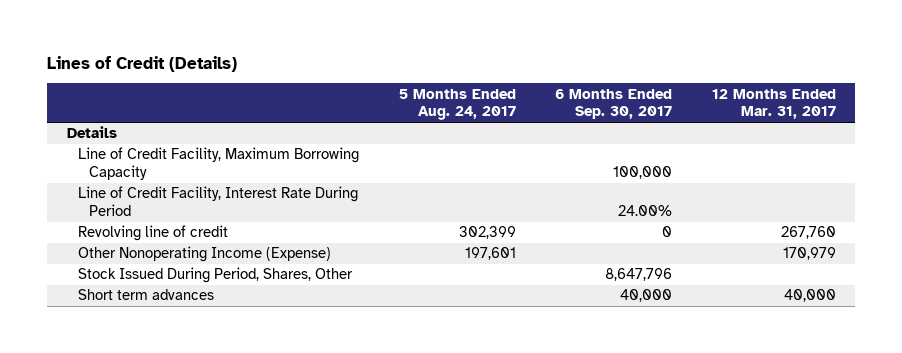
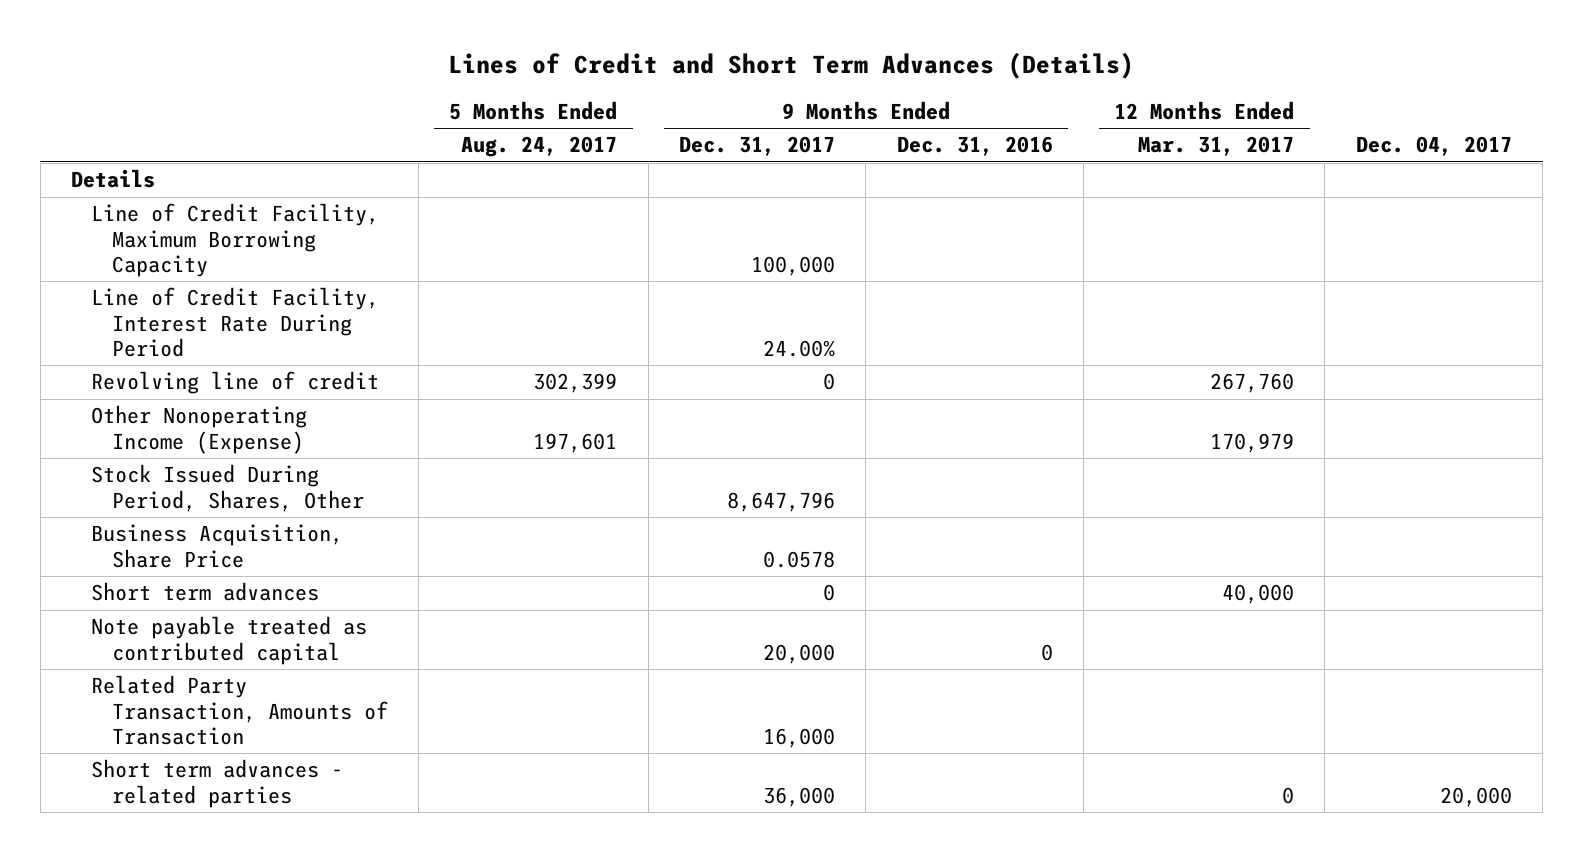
- Lines of Credit (Details)
+ Lines of Credit and Short Term Advances (Details)
- | 5 Months Ended Aug. 24, 2017 | 6 Months Ended Sep. 30, 2017 | 12 Months Ended Mar. 31, 2017
+ | 5 Months Ended Aug. 24, 2017 | 9 Months Ended Dec. 31, 2017 | 9 Months Ended Dec. 31, 2016 | 12 Months Ended Mar. 31, 2017 | Dec. 04, 2017
+ Business Acquisition, Share Price | | 0.0578 | | |
+ Note payable treated as contributed capital | | 20,000 | 0 | |
+ Related Party Transaction, Amounts of Transaction | | 16,000 | | |
+ Short term advances - related parties | | 36,000 | | 0 | 20,000

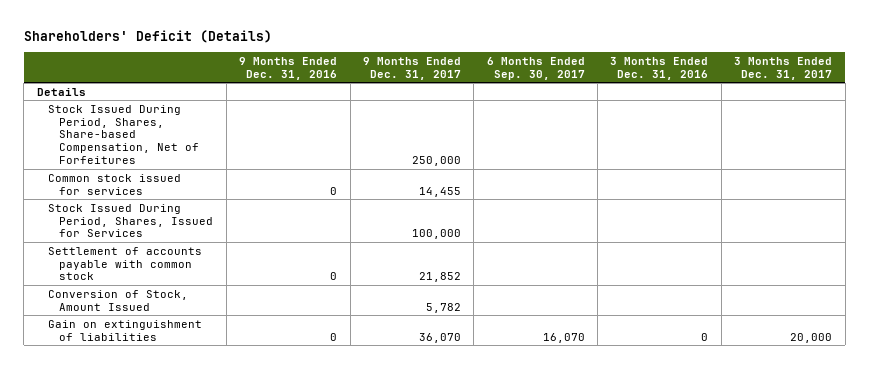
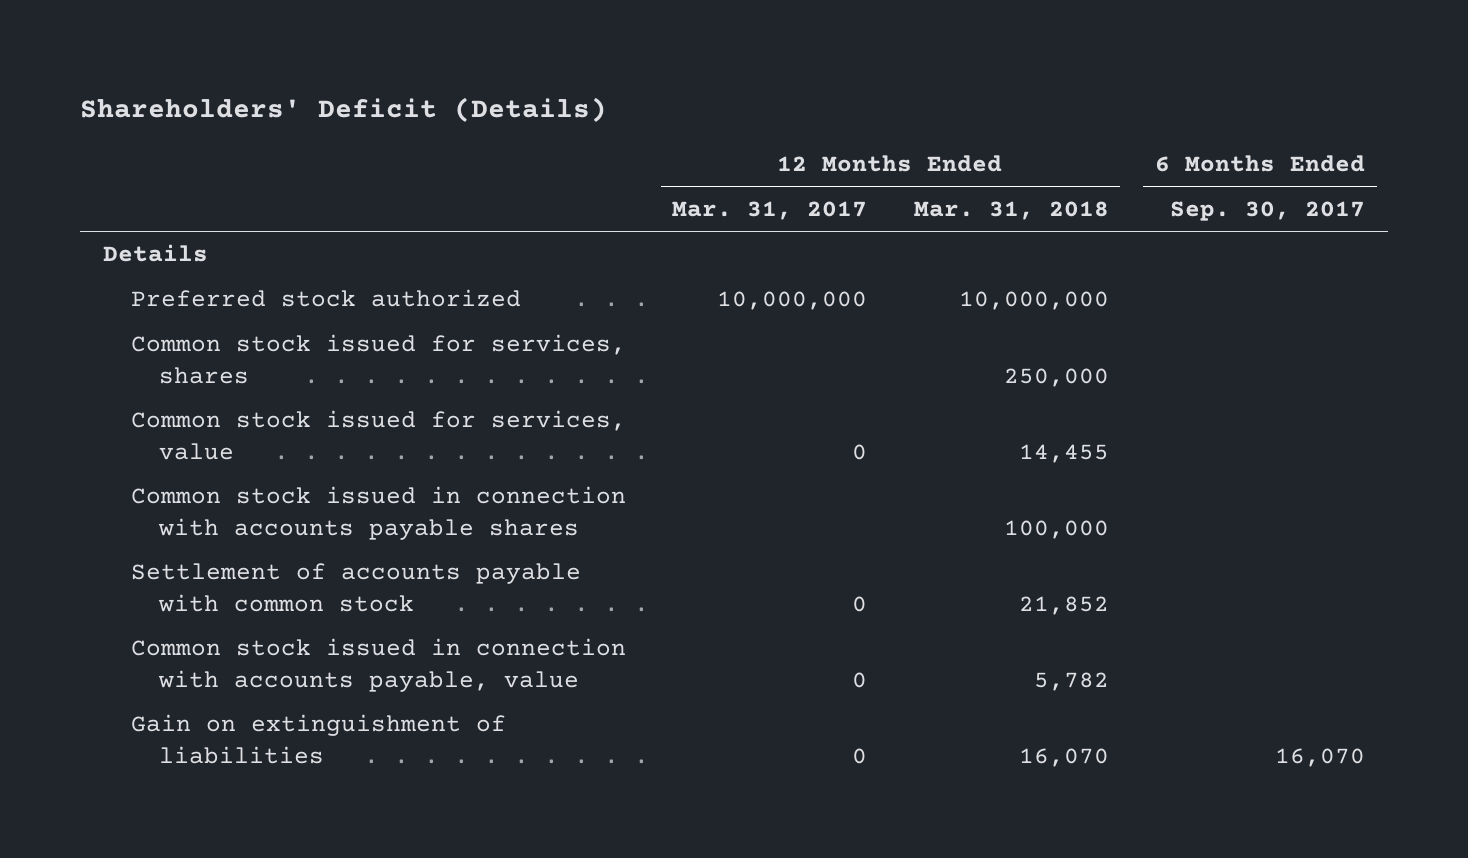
- | 9 Months Ended Dec. 31, 2016 | 9 Months Ended Dec. 31, 2017 | 6 Months Ended Sep. 30, 2017 | 3 Months Ended Dec. 31, 2016 | 3 Months Ended Dec. 31, 2017
+ | 12 Months Ended Mar. 31, 2017 | 12 Months Ended Mar. 31, 2018 | 6 Months Ended Sep. 30, 2017
- Stock Issued During Period, Shares, Share-based Compensation, Net of Forfeitures | | 250,000 | | |
- Common stock issued for services | 0 | 14,455 | | |
- Stock Issued During Period, Shares, Issued for Services | | 100,000 | | |
+ Preferred stock authorized | 10,000,000 | 10,000,000 |
+ Common stock issued for services, shares | | 250,000 |
+ Common stock issued for services, value | 0 | 14,455 |
+ Common stock issued in connection with accounts payable shares | | 100,000 |
- Conversion of Stock, Amount Issued | | 5,782 | | |
+ Common stock issued in connection with accounts payable, value | 0 | 5,782 |

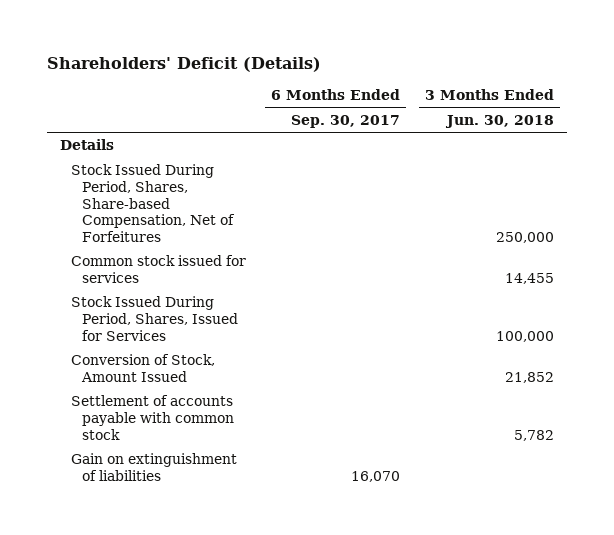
- | 12 Months Ended Mar. 31, 2017 | 12 Months Ended Mar. 31, 2018 | 6 Months Ended Sep. 30, 2017
+ | 6 Months Ended Sep. 30, 2017 | 3 Months Ended Jun. 30, 2018
- Preferred stock authorized | 10,000,000 | 10,000,000 |
- Common stock issued for services, shares | | 250,000 |
- Common stock issued for services, value | 0 | 14,455 |
- Common stock issued in connection with accounts payable shares | | 100,000 |
+ Stock Issued During Period, Shares, Share-based Compensation, Net of Forfeitures | | 250,000
+ Common stock issued for services | | 14,455
+ Stock Issued During Period, Shares, Issued for Services | | 100,000
+ Conversion of Stock, Amount Issued | | 21,852
- Common stock issued in connection with accounts payable, value | 0 | 5,782 |

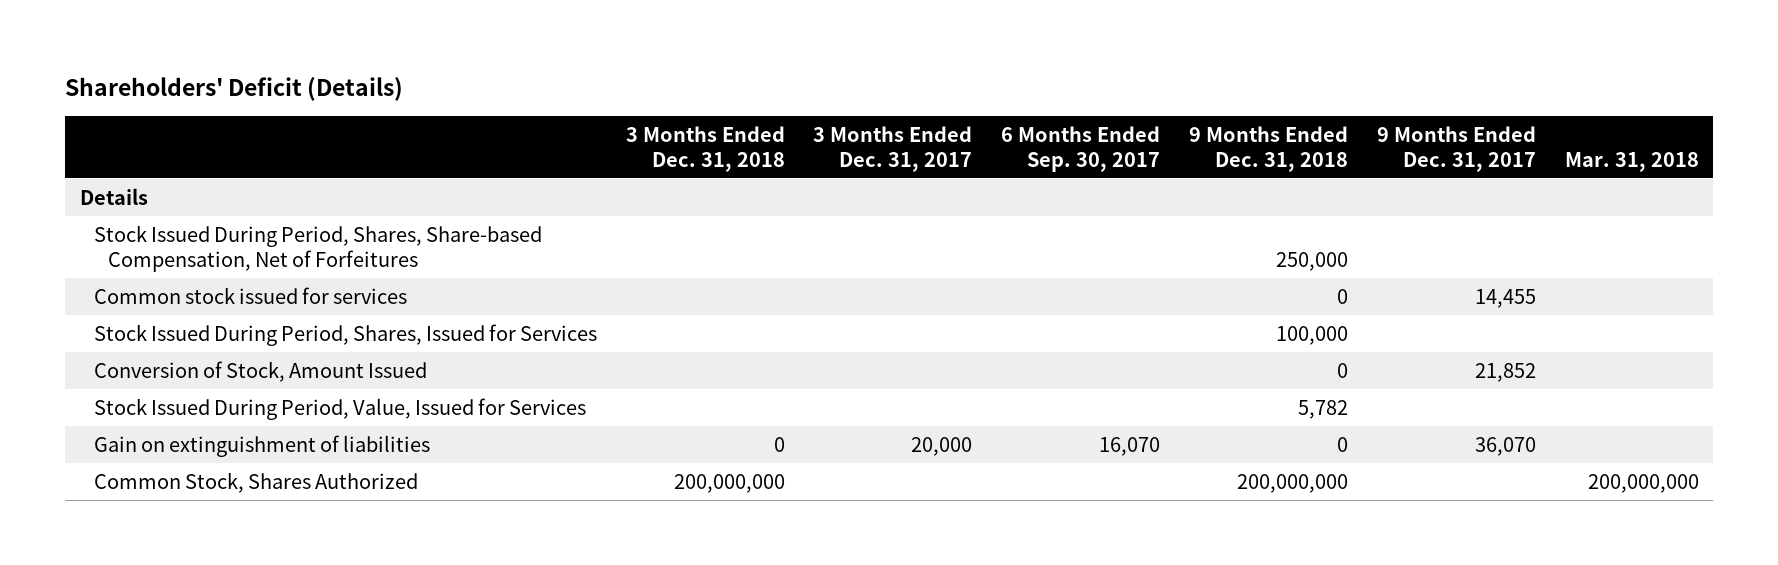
- | 6 Months Ended Sep. 30, 2017 | 3 Months Ended Jun. 30, 2018
+ | 3 Months Ended Dec. 31, 2018 | 3 Months Ended Dec. 31, 2017 | 6 Months Ended Sep. 30, 2017 | 9 Months Ended Dec. 31, 2018 | 9 Months Ended Dec. 31, 2017 | Mar. 31, 2018
- Settlement of accounts payable with common stock | | 5,782
+ Stock Issued During Period, Value, Issued for Services | | | | 5,782 | |
+ Common Stock, Shares Authorized | 200,000,000 | | | 200,000,000 | | 200,000,000

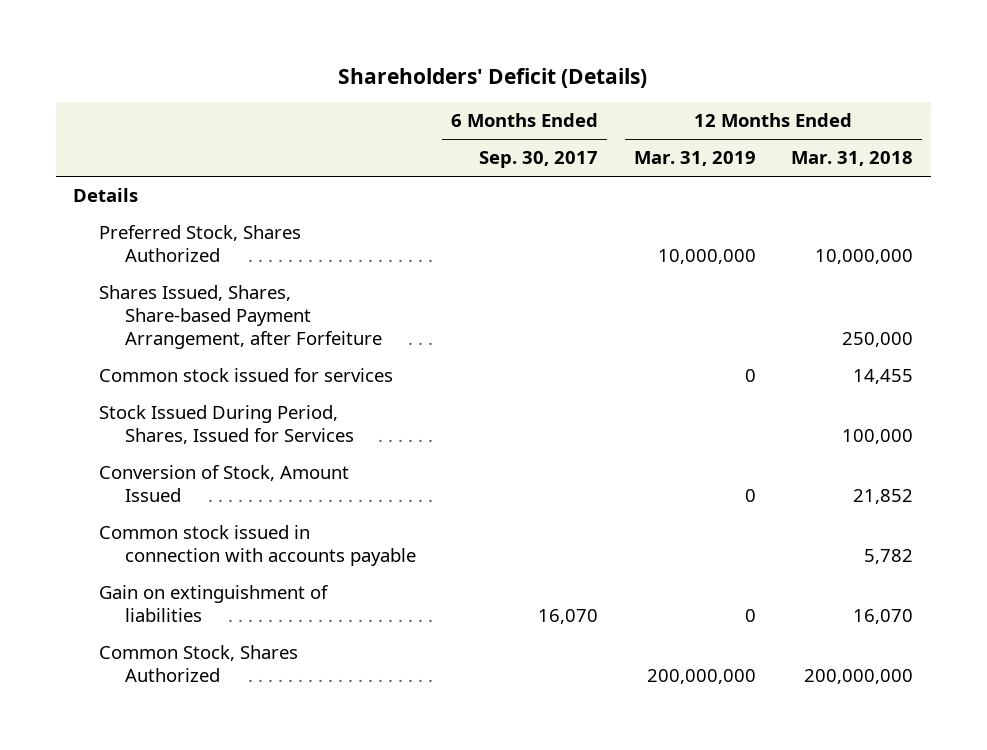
- | 3 Months Ended Dec. 31, 2018 | 3 Months Ended Dec. 31, 2017 | 6 Months Ended Sep. 30, 2017 | 9 Months Ended Dec. 31, 2018 | 9 Months Ended Dec. 31, 2017 | Mar. 31, 2018
+ | 6 Months Ended Sep. 30, 2017 | 12 Months Ended Mar. 31, 2019 | 12 Months Ended Mar. 31, 2018
- Stock Issued During Period, Shares, Share-based Compensation, Net of Forfeitures | | | | 250,000 | |
+ Preferred Stock, Shares Authorized | | 10,000,000 | 10,000,000
+ Shares Issued, Shares, Share-based Payment Arrangement, after Forfeiture | | | 250,000
- Stock Issued During Period, Value, Issued for Services | | | | 5,782 | |
+ Common stock issued in connection with accounts payable | | | 5,782

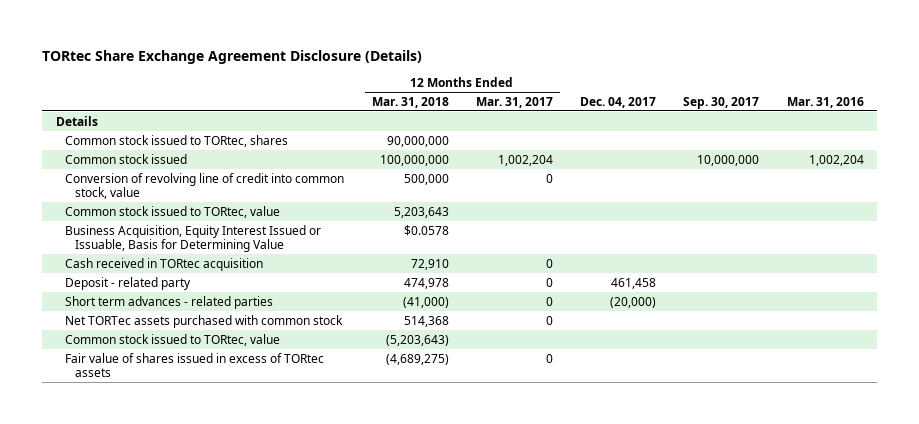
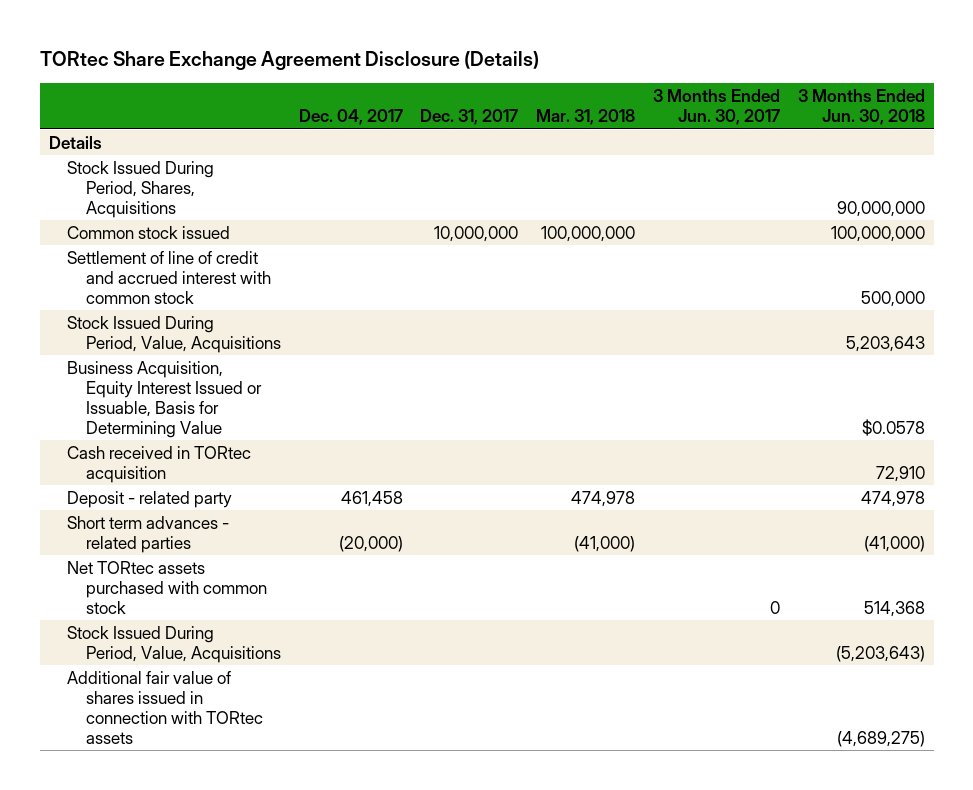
- | 12 Months Ended Mar. 31, 2018 | 12 Months Ended Mar. 31, 2017 | Dec. 04, 2017 | Sep. 30, 2017 | Mar. 31, 2016
+ | Dec. 04, 2017 | Dec. 31, 2017 | Mar. 31, 2018 | 3 Months Ended Jun. 30, 2017 | 3 Months Ended Jun. 30, 2018
- Common stock issued to TORtec, shares | 90,000,000 | | | |
+ Stock Issued During Period, Shares, Acquisitions | | | | | 90,000,000
- Conversion of revolving line of credit into common stock, value | 500,000 | 0 | | |
- Common stock issued to TORtec, value | 5,203,643 | | | |
+ Settlement of line of credit and accrued interest with common stock | | | | | 500,000
+ Stock Issued During Period, Value, Acquisitions | | | | | 5,203,643
- Net TORTec assets purchased with common stock | 514,368 | 0 | | |
- Common stock issued to TORtec, value | (5,203,643) | | | |
- Fair value of shares issued in excess of TORtec assets | (4,689,275) | 0 | | |
+ Net TORtec assets purchased with common stock | | | | 0 | 514,368
+ Stock Issued During Period, Value, Acquisitions | | | | | (5,203,643)
+ Additional fair value of shares issued in connection with TORtec assets | | | | | (4,689,275)

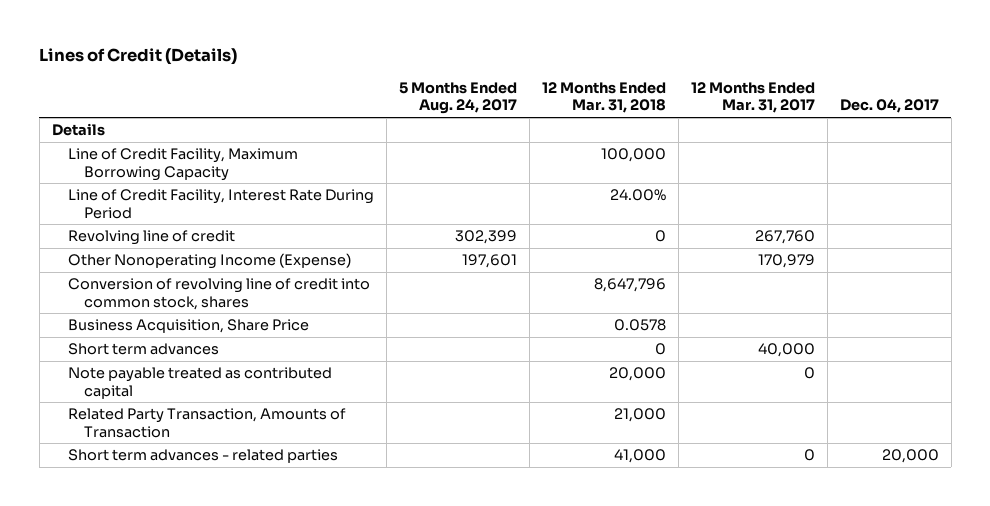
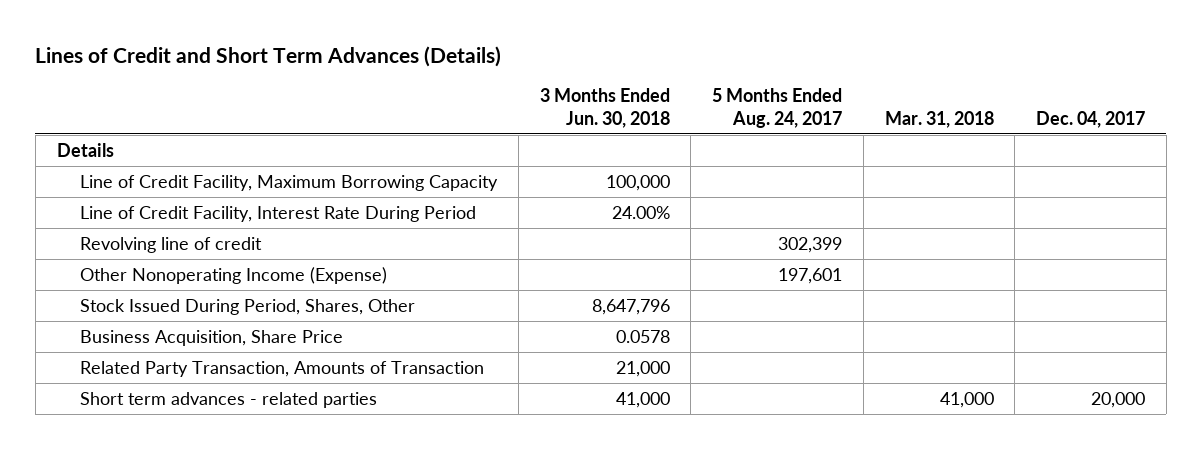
- Lines of Credit (Details)
+ Lines of Credit and Short Term Advances (Details)
- | 5 Months Ended Aug. 24, 2017 | 12 Months Ended Mar. 31, 2018 | 12 Months Ended Mar. 31, 2017 | Dec. 04, 2017
+ | 3 Months Ended Jun. 30, 2018 | 5 Months Ended Aug. 24, 2017 | Mar. 31, 2018 | Dec. 04, 2017
- Conversion of revolving line of credit into common stock, shares | | 8,647,796 | |
+ Stock Issued During Period, Shares, Other | 8,647,796 | | |
- Short term advances | | 0 | 40,000 |
- Note payable treated as contributed capital | | 20,000 | 0 |

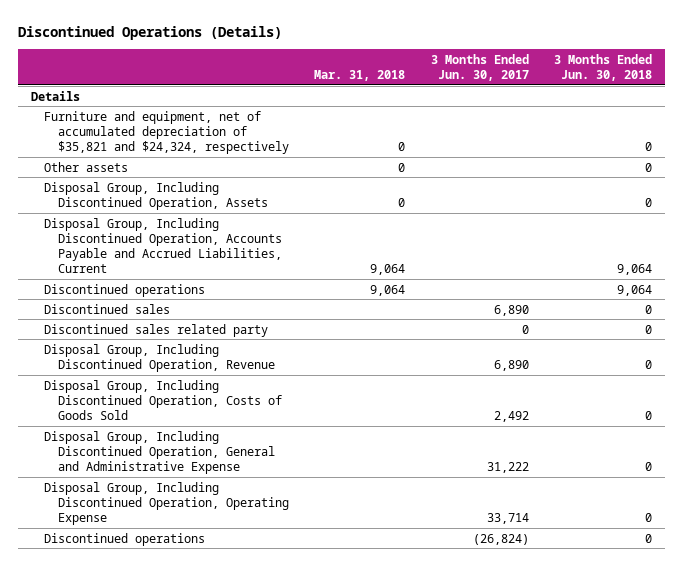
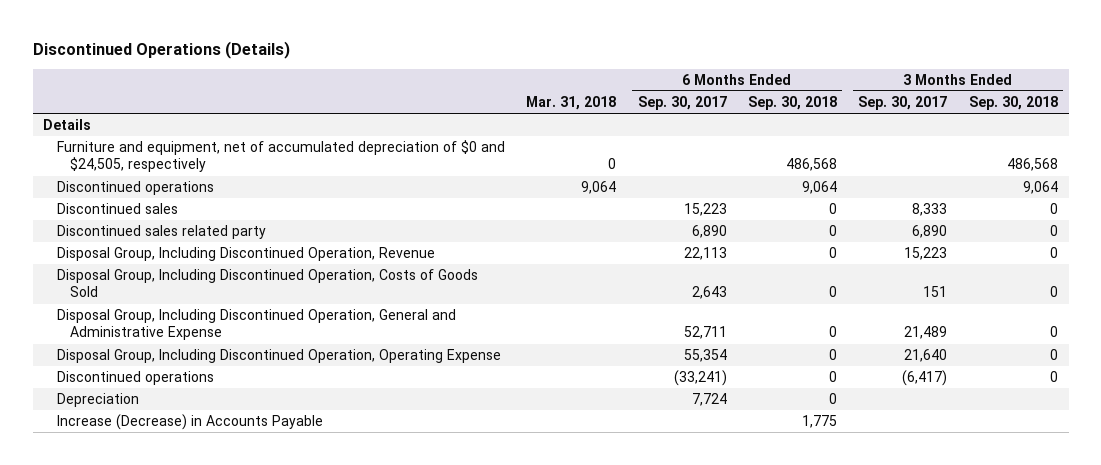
- | Mar. 31, 2018 | 3 Months Ended Jun. 30, 2017 | 3 Months Ended Jun. 30, 2018
+ | Mar. 31, 2018 | 6 Months Ended Sep. 30, 2017 | 6 Months Ended Sep. 30, 2018 | 3 Months Ended Sep. 30, 2017 | 3 Months Ended Sep. 30, 2018
- Furniture and equipment, net of accumulated depreciation of $35,821 and $24,324, respectively | 0 | | 0
- Other assets | 0 | | 0
- Disposal Group, Including Discontinued Operation, Assets | 0 | | 0
- Disposal Group, Including Discontinued Operation, Accounts Payable and Accrued Liabilities, Current | 9,064 | | 9,064
+ Furniture and equipment, net of accumulated depreciation of $0 and $24,505, respectively | 0 | | 486,568 | | 486,568
+ Depreciation | | 7,724 | 0 | |
+ Increase (Decrease) in Accounts Payable | | | 1,775 | |

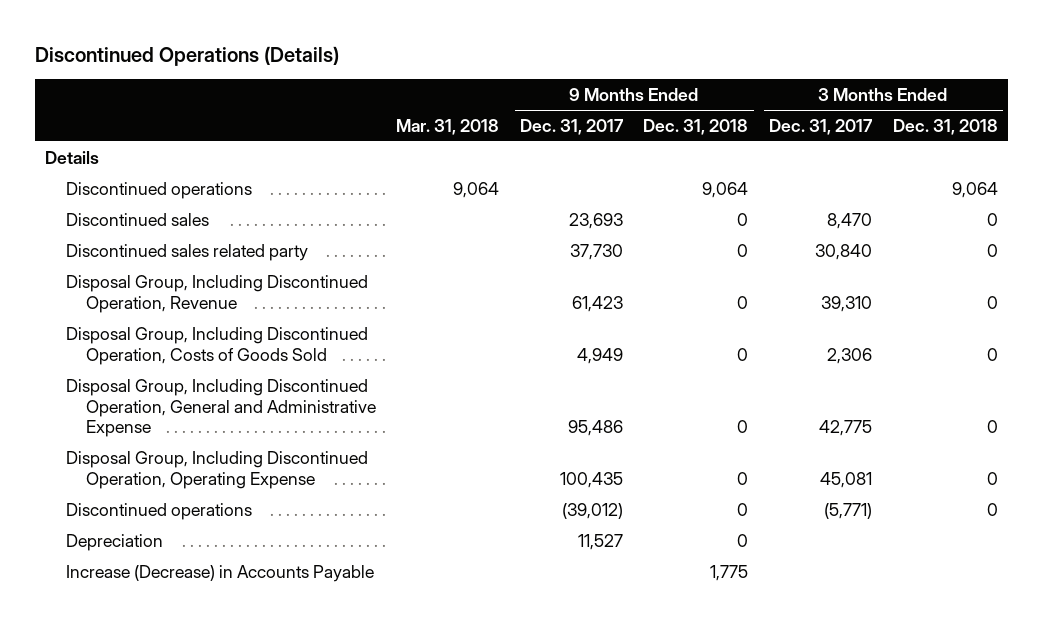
- | Mar. 31, 2018 | 6 Months Ended Sep. 30, 2017 | 6 Months Ended Sep. 30, 2018 | 3 Months Ended Sep. 30, 2017 | 3 Months Ended Sep. 30, 2018
+ | Mar. 31, 2018 | 9 Months Ended Dec. 31, 2017 | 9 Months Ended Dec. 31, 2018 | 3 Months Ended Dec. 31, 2017 | 3 Months Ended Dec. 31, 2018
- Furniture and equipment, net of accumulated depreciation of $0 and $24,505, respectively | 0 | | 486,568 | | 486,568

